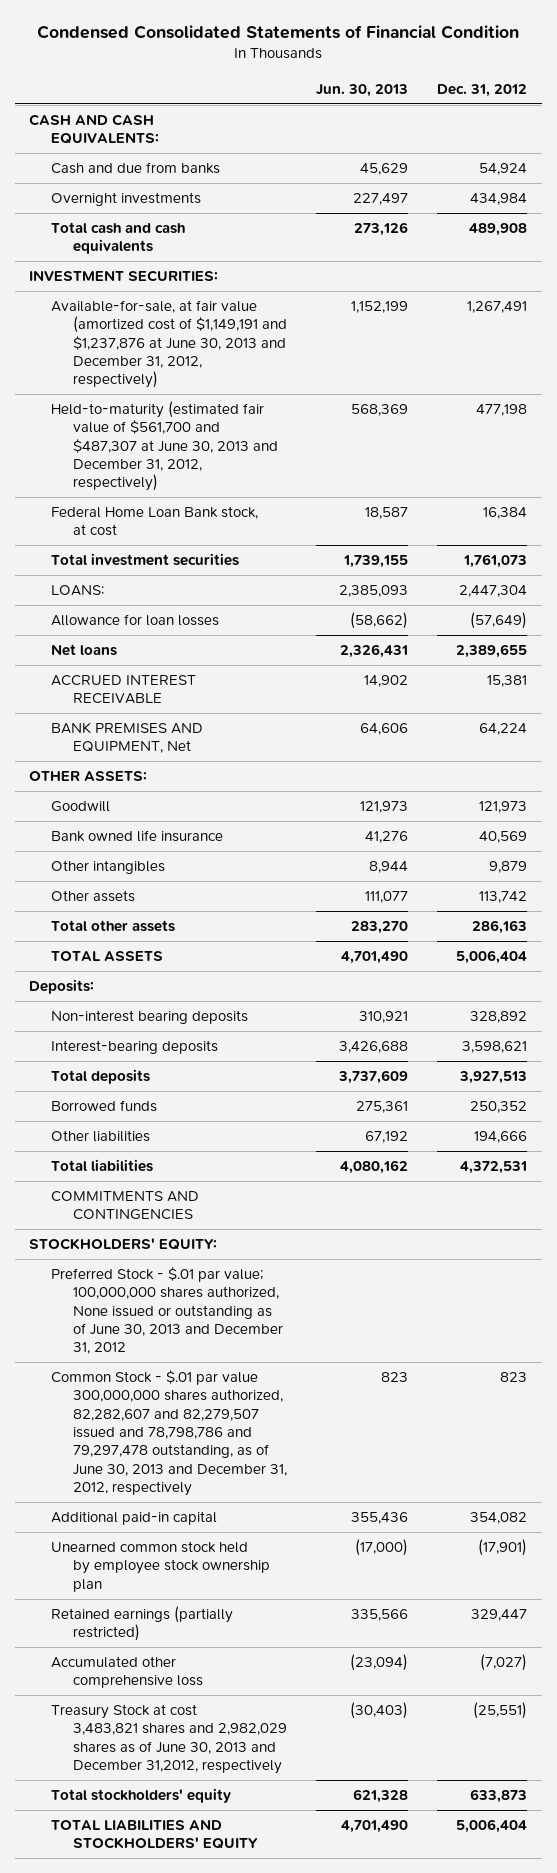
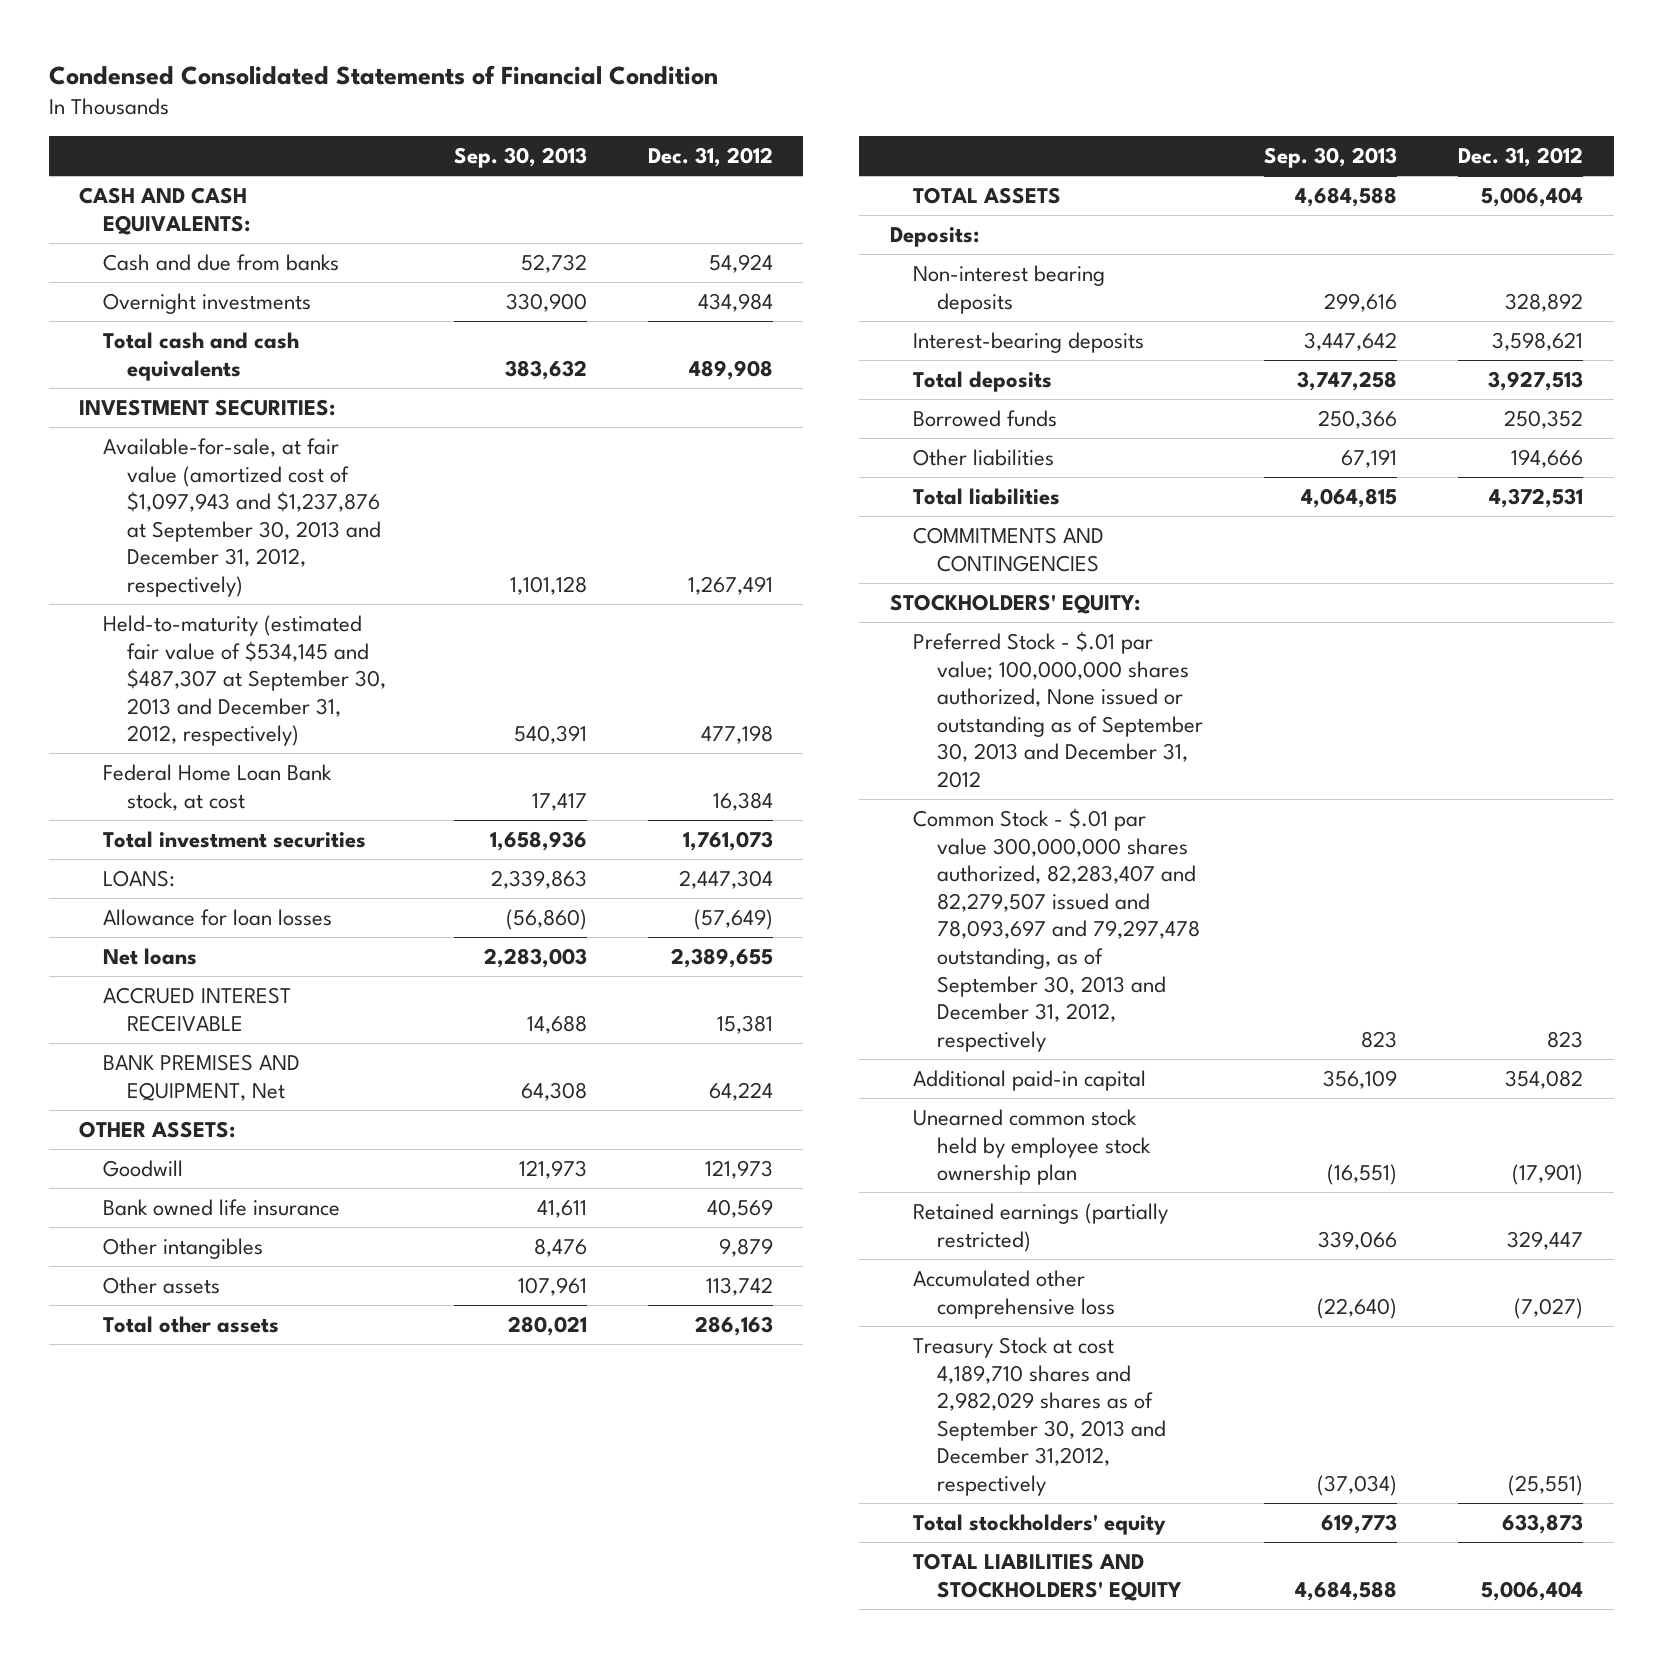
- | Jun. 30, 2013 | Dec. 31, 2012
+ | Sep. 30, 2013 | Dec. 31, 2012
- Available-for-sale, at fair value (amortized cost of $1,149,191 and $1,237,876 at June 30, 2013 and December 31, 2012, respectively) | 1,152,199 | 1,267,491
- Held-to-maturity (estimated fair value of $561,700 and $487,307 at June 30, 2013 and December 31, 2012, respectively) | 568,369 | 477,198
+ Available-for-sale, at fair value (amortized cost of $1,097,943 and $1,237,876 at September 30, 2013 and December 31, 2012, respectively) | 1,101,128 | 1,267,491
+ Held-to-maturity (estimated fair value of $534,145 and $487,307 at September 30, 2013 and December 31, 2012, respectively) | 540,391 | 477,198
- Preferred Stock - $.01 par value; 100,000,000 shares authorized, None issued or outstanding as of June 30, 2013 and December 31, 2012
- Common Stock - $.01 par value 300,000,000 shares authorized, 82,282,607 and 82,279,507 issued and 78,798,786 and 79,297,478 outstanding, as of June 30, 2013 and December 31, 2012, respectively | 823 | 823
+ Preferred Stock - $.01 par value; 100,000,000 shares authorized, None issued or outstanding as of September 30, 2013 and December 31, 2012
+ Common Stock - $.01 par value 300,000,000 shares authorized, 82,283,407 and 82,279,507 issued and 78,093,697 and 79,297,478 outstanding, as of September 30, 2013 and December 31, 2012, respectively | 823 | 823
- Treasury Stock at cost 3,483,821 shares and 2,982,029 shares as of June 30, 2013 and December 31,2012, respectively | (30,403) | (25,551)
+ Treasury Stock at cost 4,189,710 shares and 2,982,029 shares as of September 30, 2013 and December 31,2012, respectively | (37,034) | (25,551)

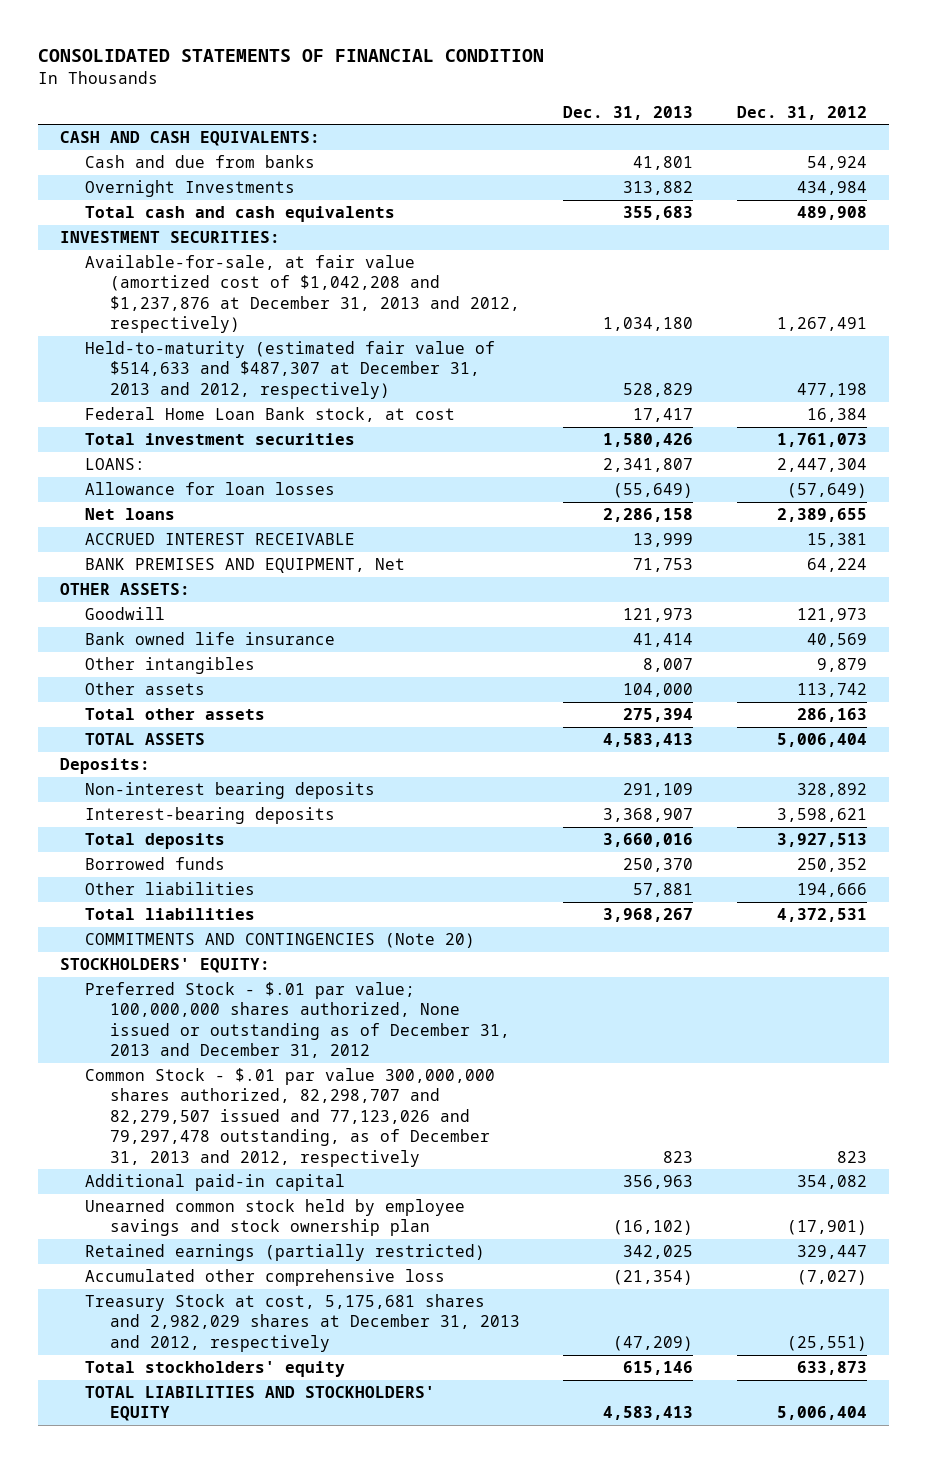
- Condensed Consolidated Statements of Financial Condition
+ CONSOLIDATED STATEMENTS OF FINANCIAL CONDITION
- | Sep. 30, 2013 | Dec. 31, 2012
+ | Dec. 31, 2013 | Dec. 31, 2012
- Overnight investments | 330,900 | 434,984
+ Overnight Investments | 313,882 | 434,984
- Available-for-sale, at fair value (amortized cost of $1,097,943 and $1,237,876 at September 30, 2013 and December 31, 2012, respectively) | 1,101,128 | 1,267,491
- Held-to-maturity (estimated fair value of $534,145 and $487,307 at September 30, 2013 and December 31, 2012, respectively) | 540,391 | 477,198
+ Available-for-sale, at fair value (amortized cost of $1,042,208 and $1,237,876 at December 31, 2013 and 2012, respectively) | 1,034,180 | 1,267,491
+ Held-to-maturity (estimated fair value of $514,633 and $487,307 at December 31, 2013 and 2012, respectively) | 528,829 | 477,198
- COMMITMENTS AND CONTINGENCIES
+ COMMITMENTS AND CONTINGENCIES (Note 20)
- Preferred Stock - $.01 par value; 100,000,000 shares authorized, None issued or outstanding as of September 30, 2013 and December 31, 2012
- Common Stock - $.01 par value 300,000,000 shares authorized, 82,283,407 and 82,279,507 issued and 78,093,697 and 79,297,478 outstanding, as of September 30, 2013 and December 31, 2012, respectively | 823 | 823
+ Preferred Stock - $.01 par value; 100,000,000 shares authorized, None issued or outstanding as of December 31, 2013 and December 31, 2012
+ Common Stock - $.01 par value 300,000,000 shares authorized, 82,298,707 and 82,279,507 issued and 77,123,026 and 79,297,478 outstanding, as of December 31, 2013 and 2012, respectively | 823 | 823
- Unearned common stock held by employee stock ownership plan | (16,551) | (17,901)
+ Unearned common stock held by employee savings and stock ownership plan | (16,102) | (17,901)
- Treasury Stock at cost 4,189,710 shares and 2,982,029 shares as of September 30, 2013 and December 31,2012, respectively | (37,034) | (25,551)
+ Treasury Stock at cost, 5,175,681 shares and 2,982,029 shares at December 31, 2013 and 2012, respectively | (47,209) | (25,551)

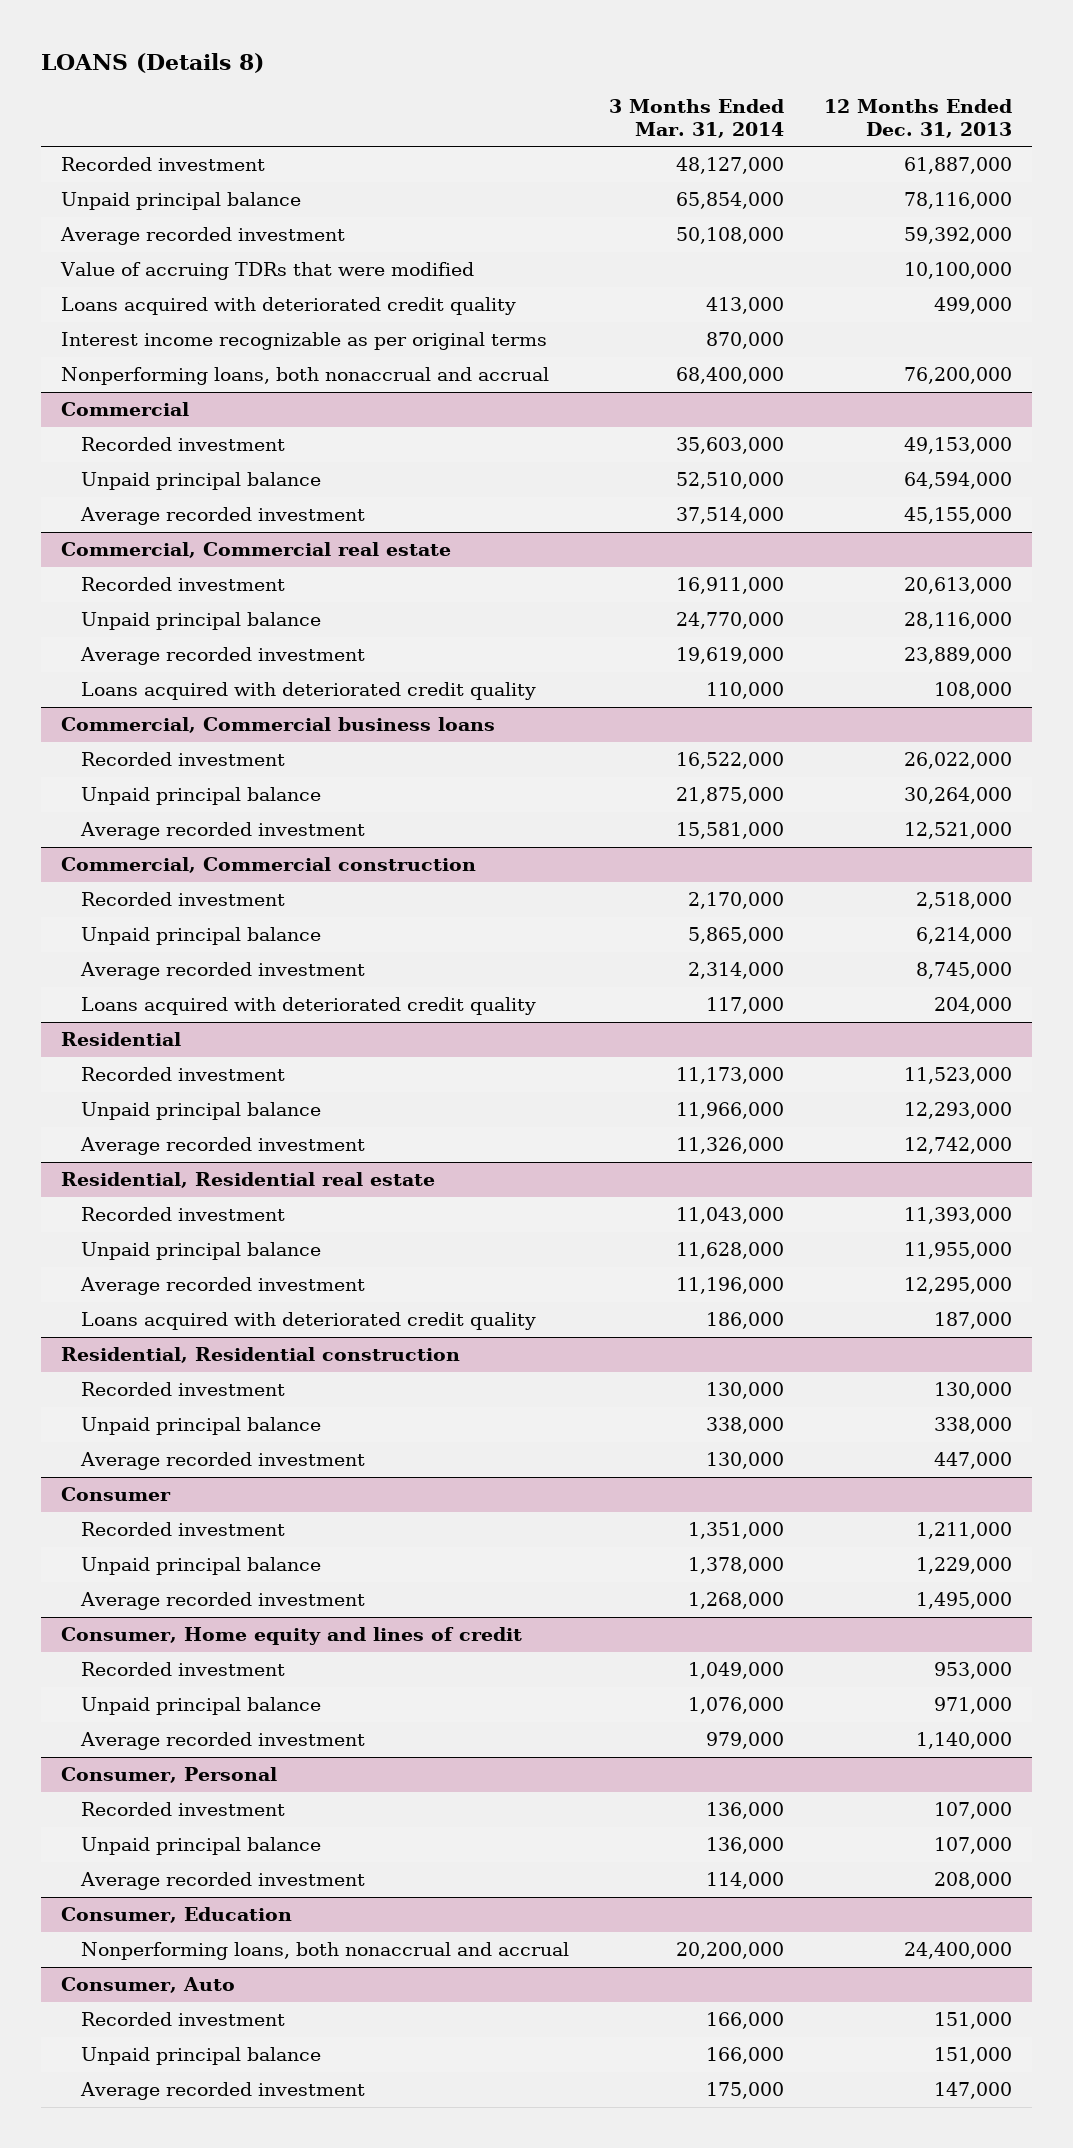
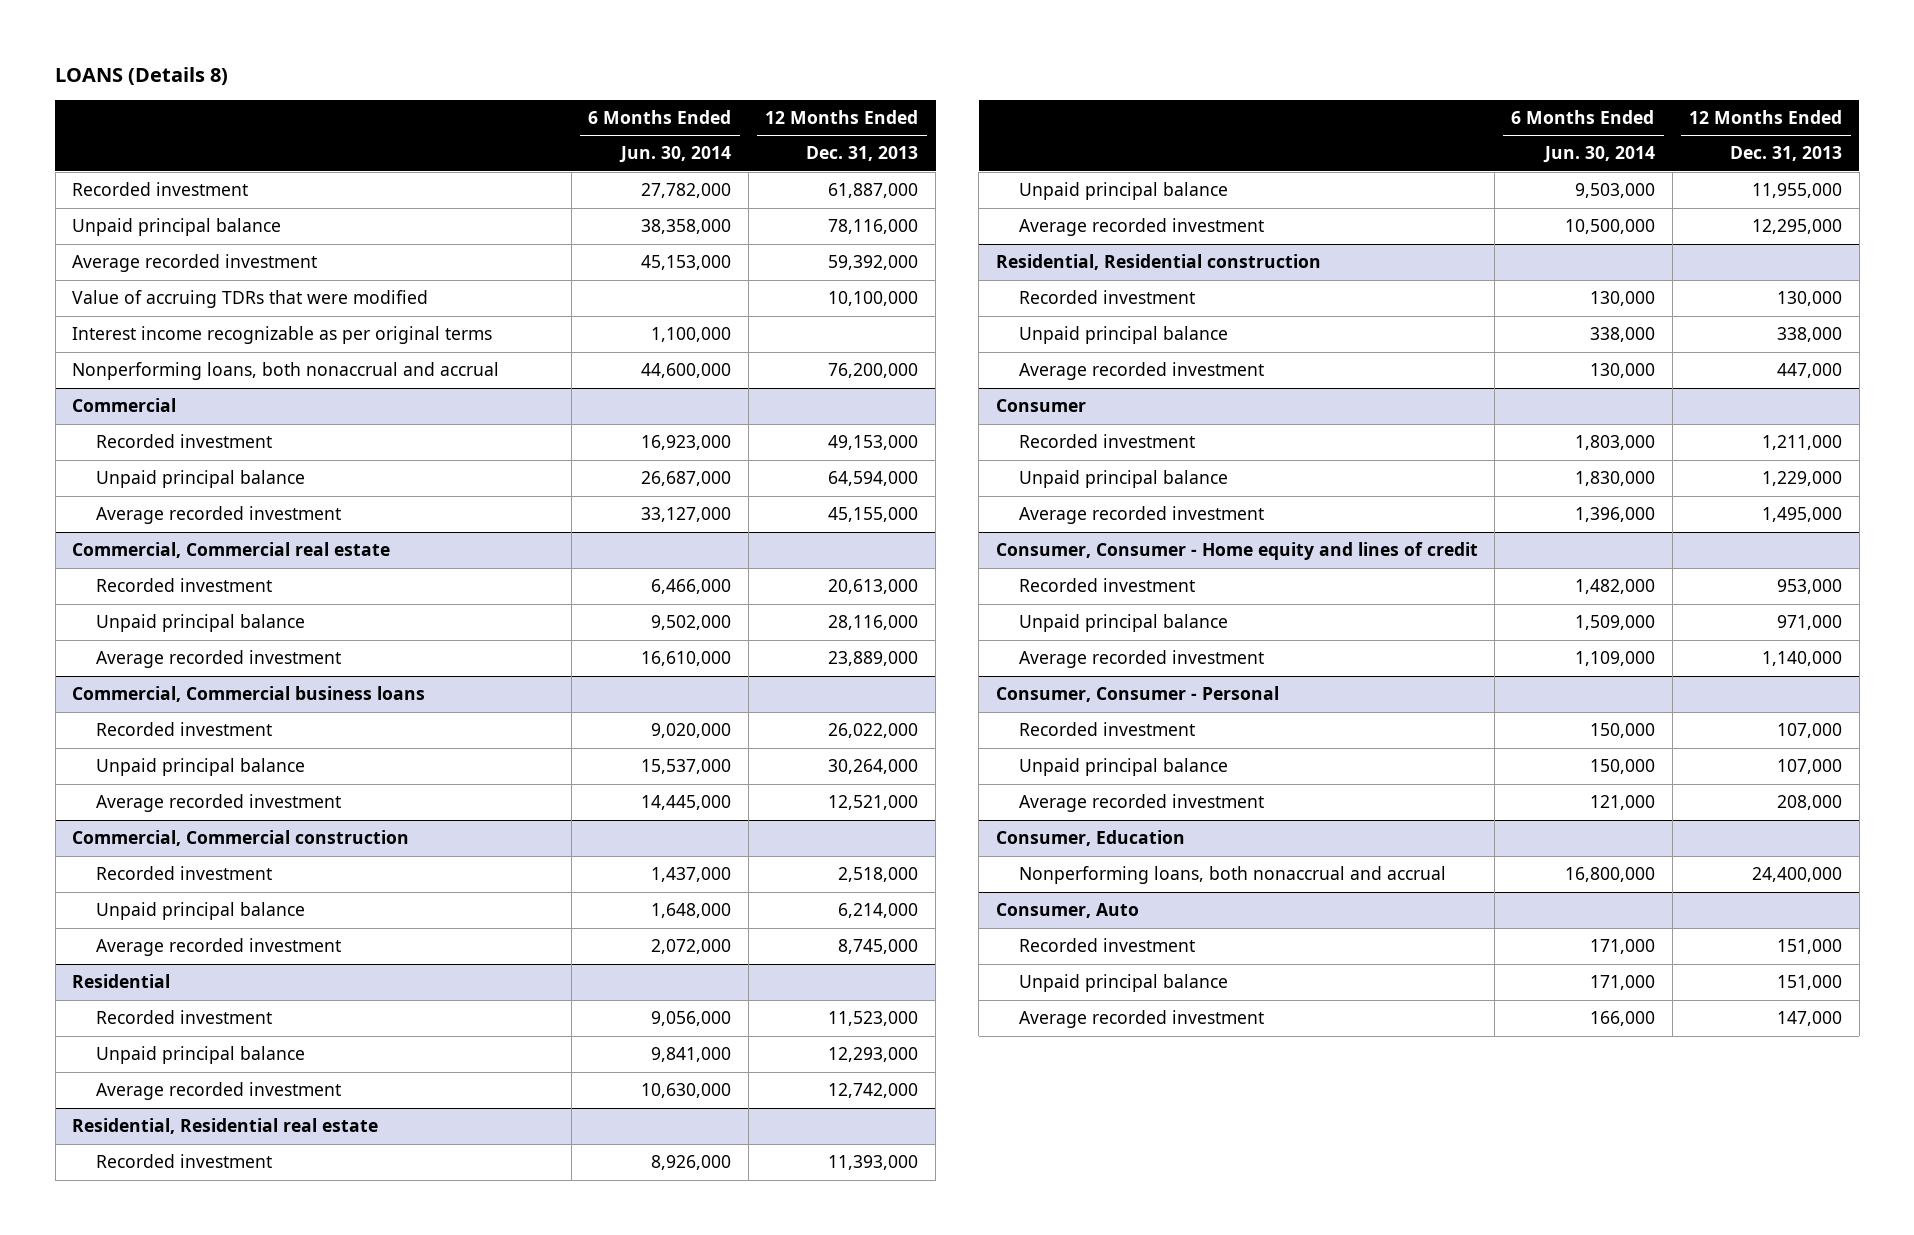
- | 3 Months Ended Mar. 31, 2014 | 12 Months Ended Dec. 31, 2013
+ | 6 Months Ended Jun. 30, 2014 | 12 Months Ended Dec. 31, 2013
- Loans acquired with deteriorated credit quality | 413,000 | 499,000
@ Commercial, Commercial real estate
- Loans acquired with deteriorated credit quality | 110,000 | 108,000
@ Commercial, Commercial construction
- Loans acquired with deteriorated credit quality | 117,000 | 204,000
@ Residential, Residential real estate
- Loans acquired with deteriorated credit quality | 186,000 | 187,000
- Consumer, Home equity and lines of credit
+ Consumer, Consumer - Home equity and lines of credit
- Consumer, Personal
+ Consumer, Consumer - Personal

